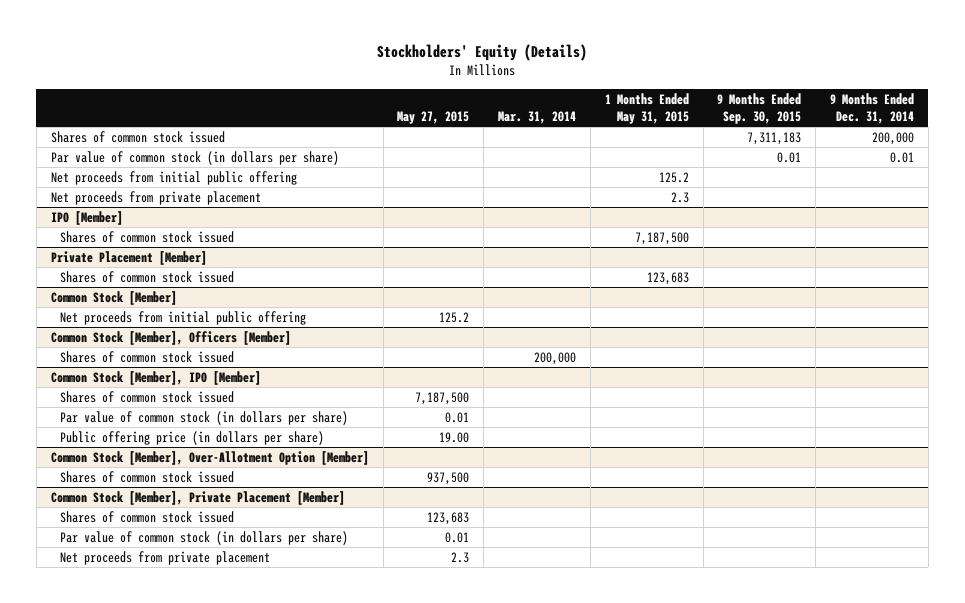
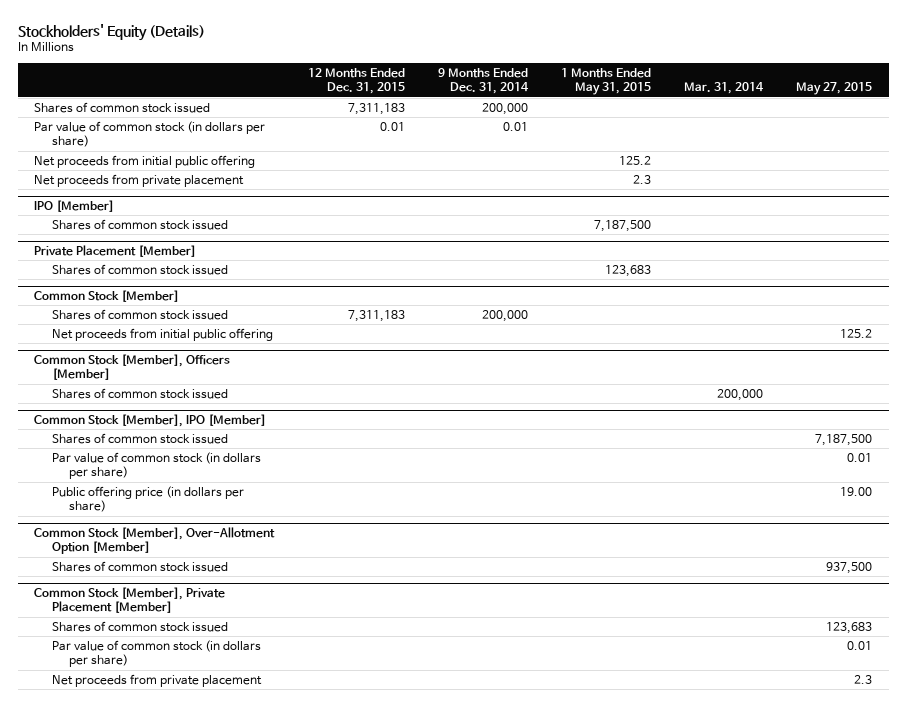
- | May 27, 2015 | Mar. 31, 2014 | 1 Months Ended May 31, 2015 | 9 Months Ended Sep. 30, 2015 | 9 Months Ended Dec. 31, 2014
+ | 12 Months Ended Dec. 31, 2015 | 9 Months Ended Dec. 31, 2014 | 1 Months Ended May 31, 2015 | Mar. 31, 2014 | May 27, 2015
@ Common Stock [Member]
+ Shares of common stock issued | 7,311,183 | 200,000 | | |

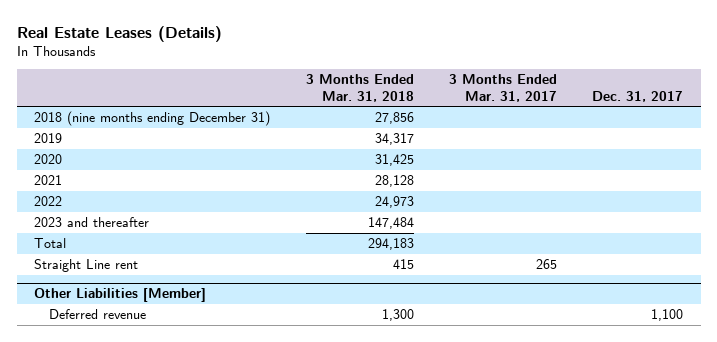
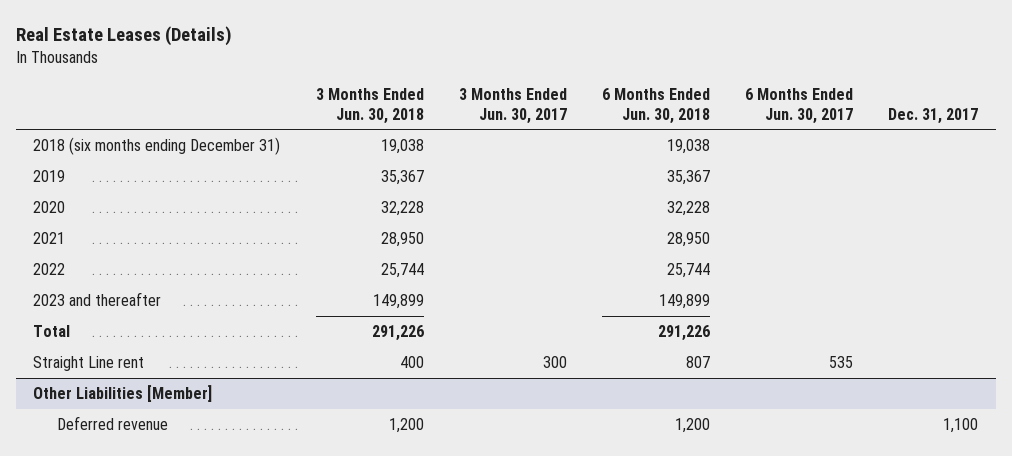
- | 3 Months Ended Mar. 31, 2018 | 3 Months Ended Mar. 31, 2017 | Dec. 31, 2017
+ | 3 Months Ended Jun. 30, 2018 | 3 Months Ended Jun. 30, 2017 | 6 Months Ended Jun. 30, 2018 | 6 Months Ended Jun. 30, 2017 | Dec. 31, 2017
- 2018 (nine months ending December 31) | 27,856 | |
+ 2018 (six months ending December 31) | 19,038 | | 19,038 | |

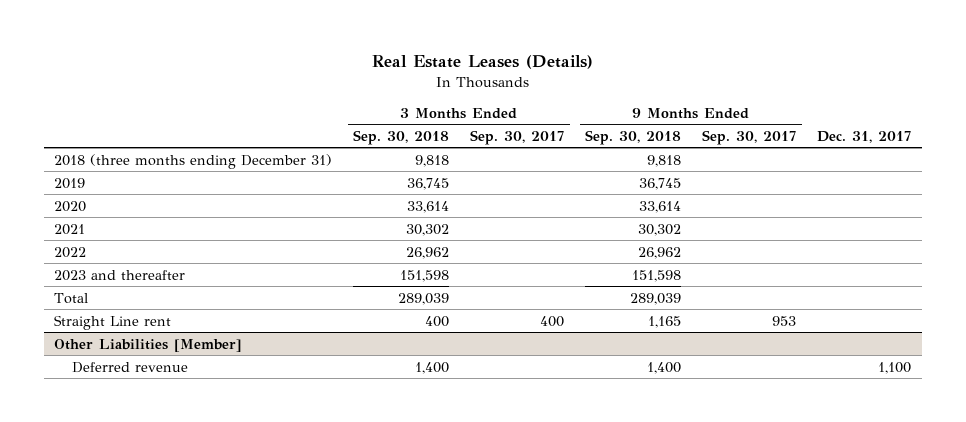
- | 3 Months Ended Jun. 30, 2018 | 3 Months Ended Jun. 30, 2017 | 6 Months Ended Jun. 30, 2018 | 6 Months Ended Jun. 30, 2017 | Dec. 31, 2017
+ | 3 Months Ended Sep. 30, 2018 | 3 Months Ended Sep. 30, 2017 | 9 Months Ended Sep. 30, 2018 | 9 Months Ended Sep. 30, 2017 | Dec. 31, 2017
- 2018 (six months ending December 31) | 19,038 | | 19,038 | |
+ 2018 (three months ending December 31) | 9,818 | | 9,818 | |

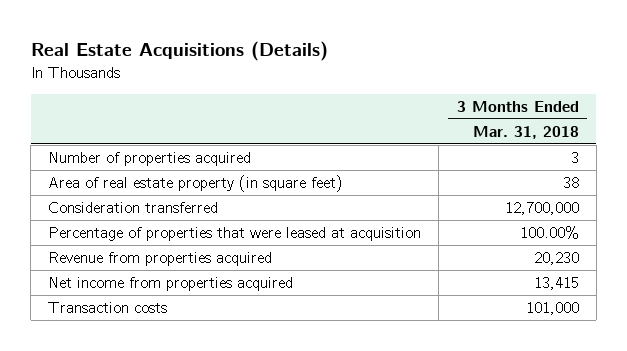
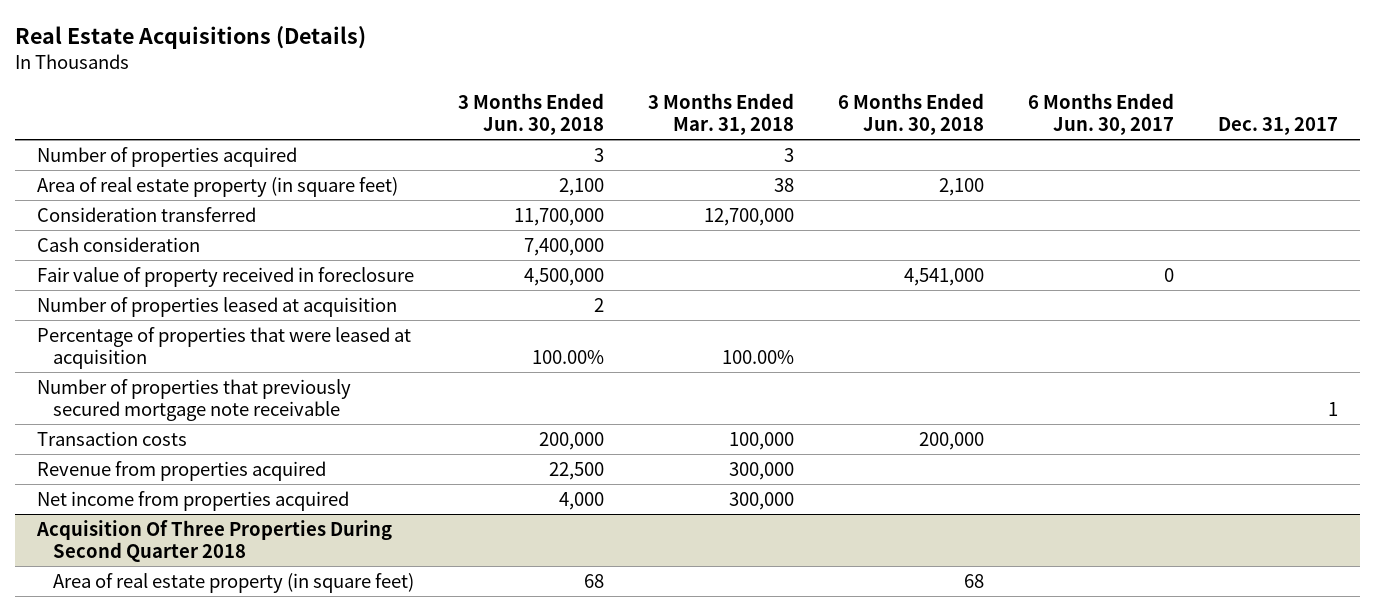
- | 3 Months Ended Mar. 31, 2018
+ | 3 Months Ended Jun. 30, 2018 | 3 Months Ended Mar. 31, 2018 | 6 Months Ended Jun. 30, 2018 | 6 Months Ended Jun. 30, 2017 | Dec. 31, 2017
+ Cash consideration | 7,400,000 | | | |
+ Fair value of property received in foreclosure | 4,500,000 | | 4,541,000 | 0 |
+ Number of properties leased at acquisition | 2 | | | |
- Revenue from properties acquired | 20,230
- Net income from properties acquired | 13,415
- Transaction costs | 101,000
+ Number of properties that previously secured mortgage note receivable | | | | | 1
+ Transaction costs | 200,000 | 100,000 | 200,000 | |
+ Revenue from properties acquired | 22,500 | 300,000 | | |
+ Net income from properties acquired | 4,000 | 300,000 | | |
+ Acquisition Of Three Properties During Second Quarter 2018
+ Area of real estate property (in square feet) | 68 | | 68 | |

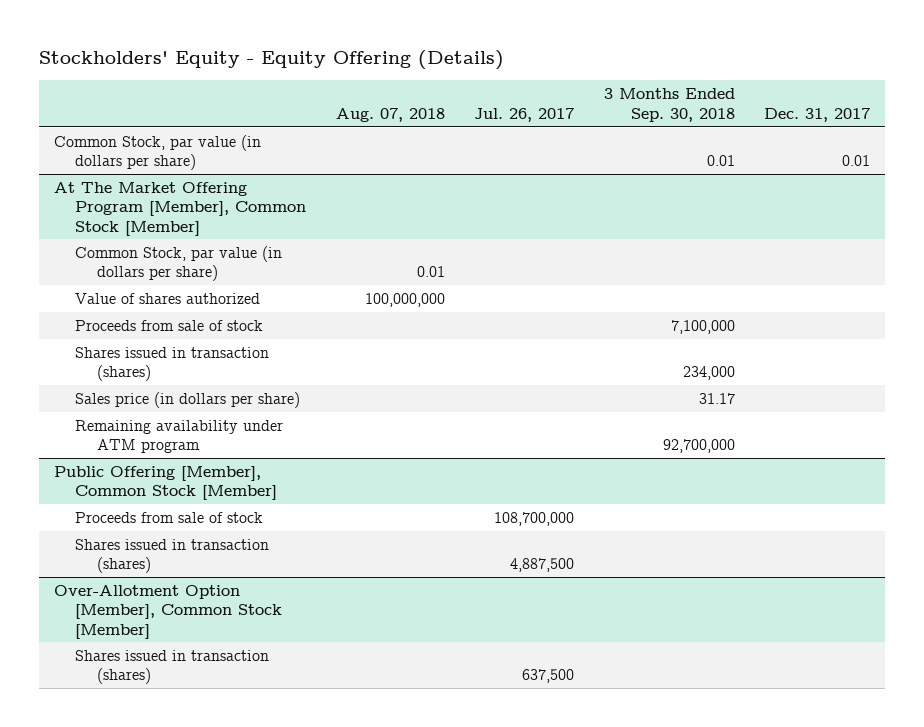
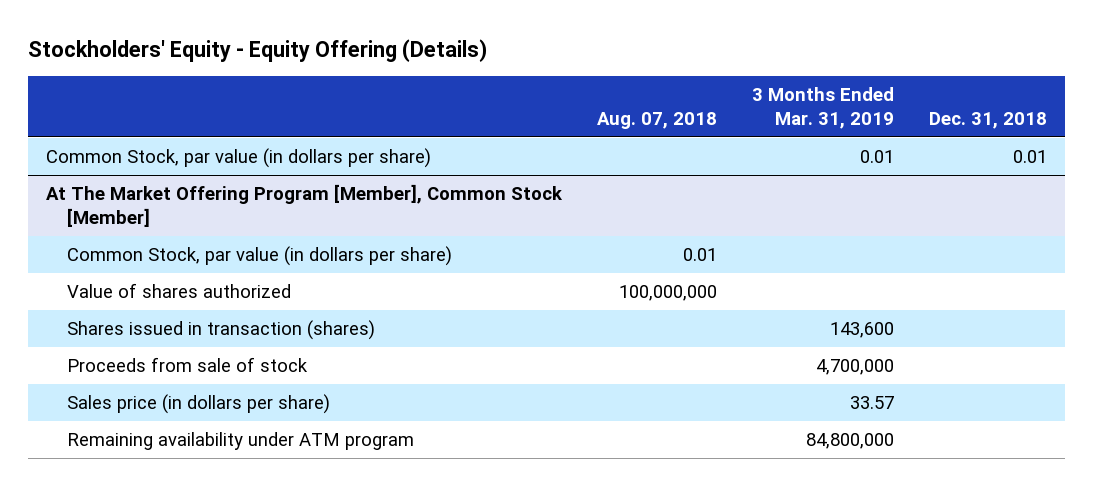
- | Aug. 07, 2018 | Jul. 26, 2017 | 3 Months Ended Sep. 30, 2018 | Dec. 31, 2017
+ | Aug. 07, 2018 | 3 Months Ended Mar. 31, 2019 | Dec. 31, 2018
@ At The Market Offering Program [Member], Common Stock [Member]
moved down: Proceeds from sale of stock | | 4,700,000 |
- Public Offering [Member], Common Stock [Member]
- Proceeds from sale of stock | | 108,700,000 | |
- Shares issued in transaction (shares) | | 4,887,500 | |
- Over-Allotment Option [Member], Common Stock [Member]
- Shares issued in transaction (shares) | | 637,500 | |

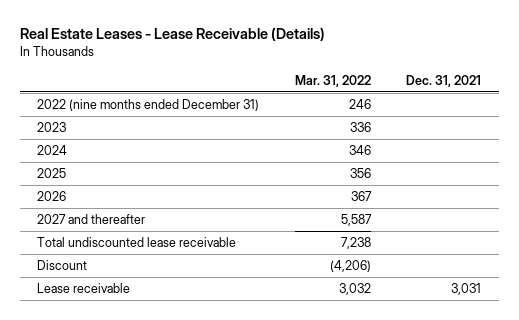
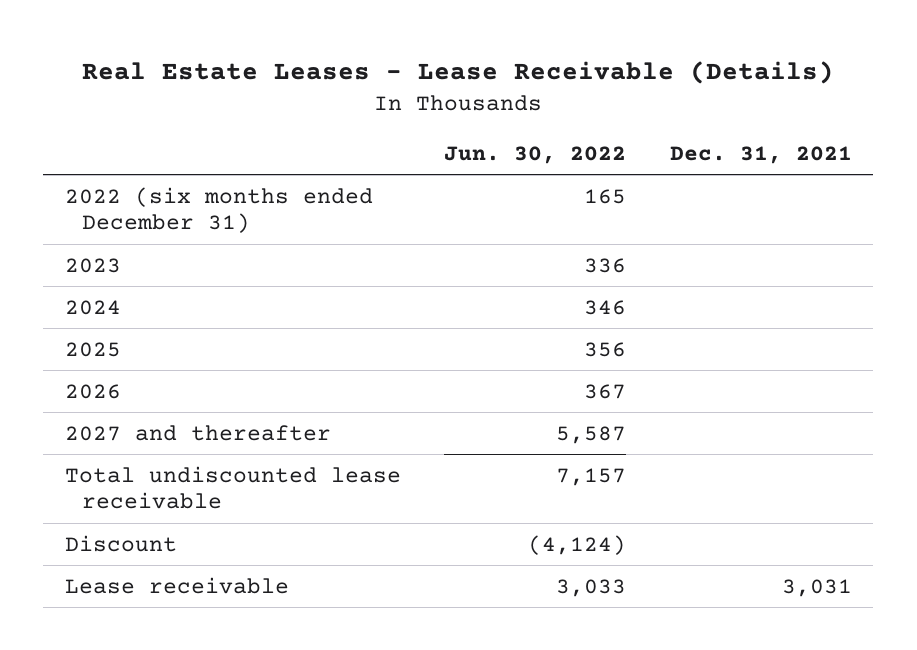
- | Mar. 31, 2022 | Dec. 31, 2021
+ | Jun. 30, 2022 | Dec. 31, 2021
- 2022 (nine months ended December 31) | 246 |
+ 2022 (six months ended December 31) | 165 |

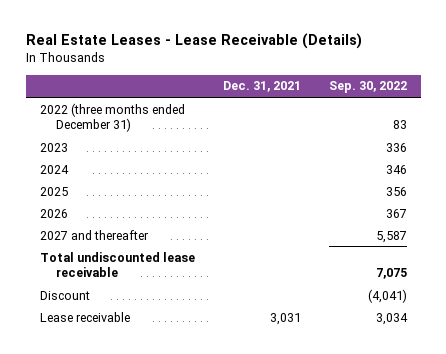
- | Jun. 30, 2022 | Dec. 31, 2021
+ | Dec. 31, 2021 | Sep. 30, 2022
- 2022 (six months ended December 31) | 165 |
+ 2022 (three months ended December 31) | | 83

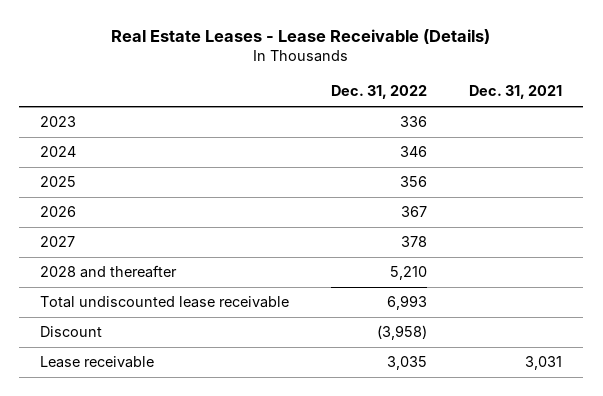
- | Dec. 31, 2021 | Sep. 30, 2022
+ | Dec. 31, 2022 | Dec. 31, 2021
- 2022 (three months ended December 31) | | 83
- 2027 and thereafter | | 5,587
+ 2027 | 378 |
+ 2028 and thereafter | 5,210 |

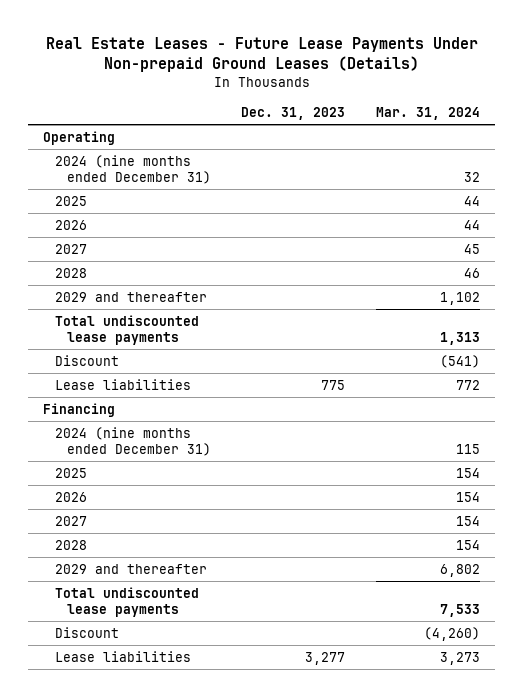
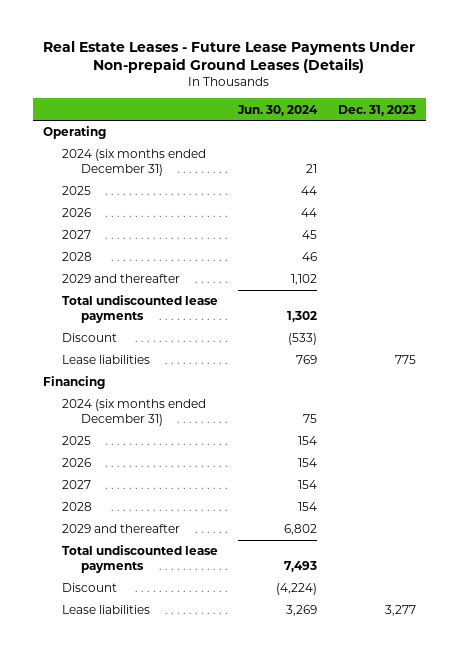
- | Dec. 31, 2023 | Mar. 31, 2024
+ | Jun. 30, 2024 | Dec. 31, 2023
- 2024 (nine months ended December 31) | | 32
+ 2024 (six months ended December 31) | 21 |
- 2024 (nine months ended December 31) | | 115
+ 2024 (six months ended December 31) | 75 |

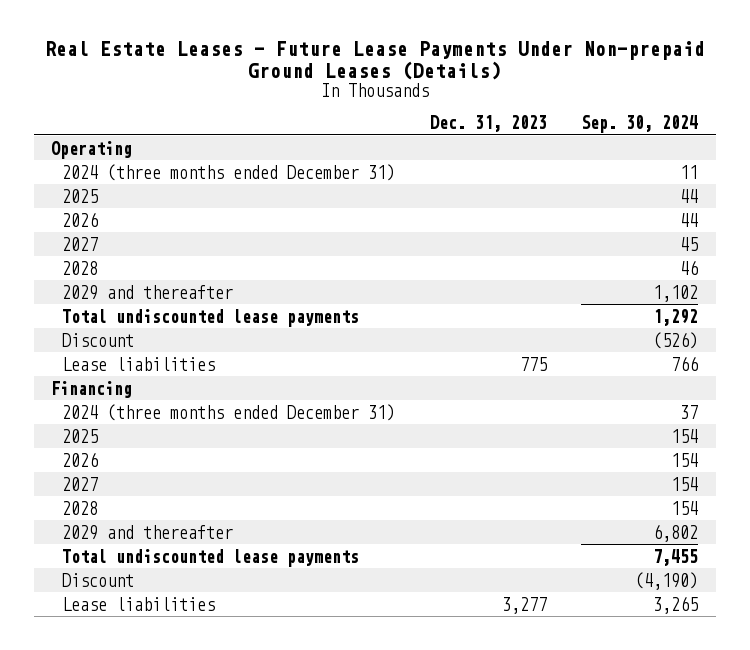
- | Jun. 30, 2024 | Dec. 31, 2023
+ | Dec. 31, 2023 | Sep. 30, 2024
- 2024 (six months ended December 31) | 21 |
+ 2024 (three months ended December 31) | | 11
- 2024 (six months ended December 31) | 75 |
+ 2024 (three months ended December 31) | | 37

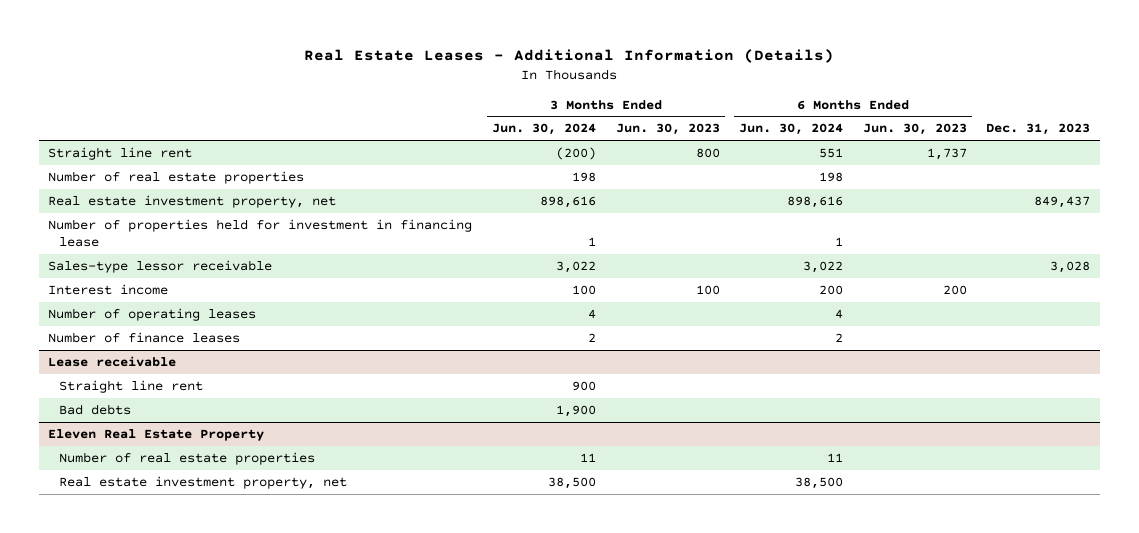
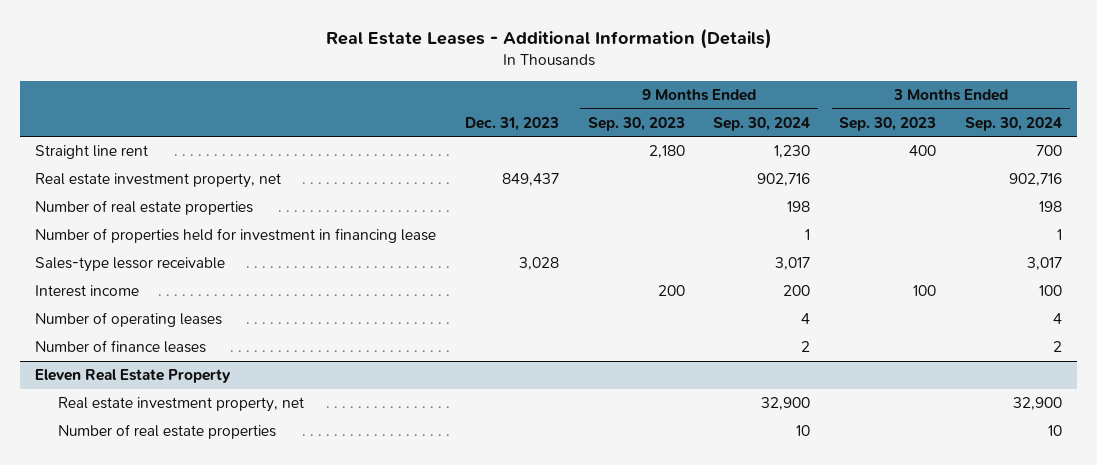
- | 3 Months Ended Jun. 30, 2024 | 3 Months Ended Jun. 30, 2023 | 6 Months Ended Jun. 30, 2024 | 6 Months Ended Jun. 30, 2023 | Dec. 31, 2023
+ | Dec. 31, 2023 | 9 Months Ended Sep. 30, 2023 | 9 Months Ended Sep. 30, 2024 | 3 Months Ended Sep. 30, 2023 | 3 Months Ended Sep. 30, 2024
moved down: Number of real estate properties | | | 198 | | 198
- Lease receivable
- Straight line rent | 900 | | | |
- Bad debts | 1,900 | | | |
@ Eleven Real Estate Property
moved down: Number of real estate properties | | | 10 | | 10

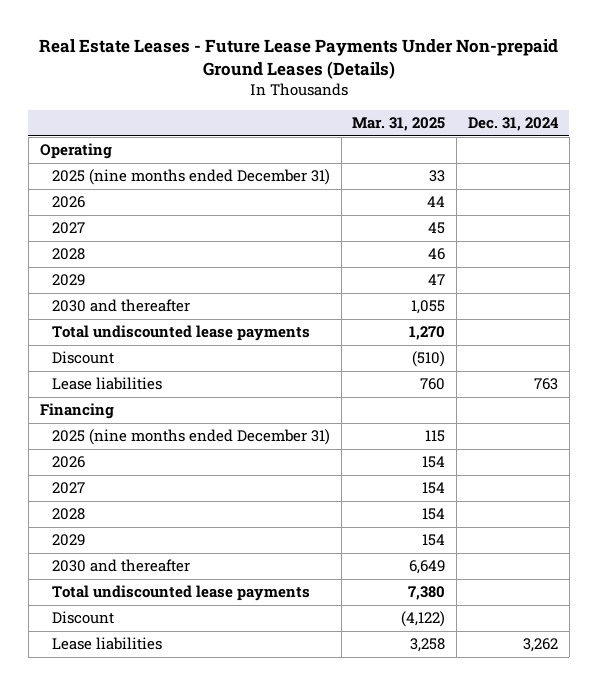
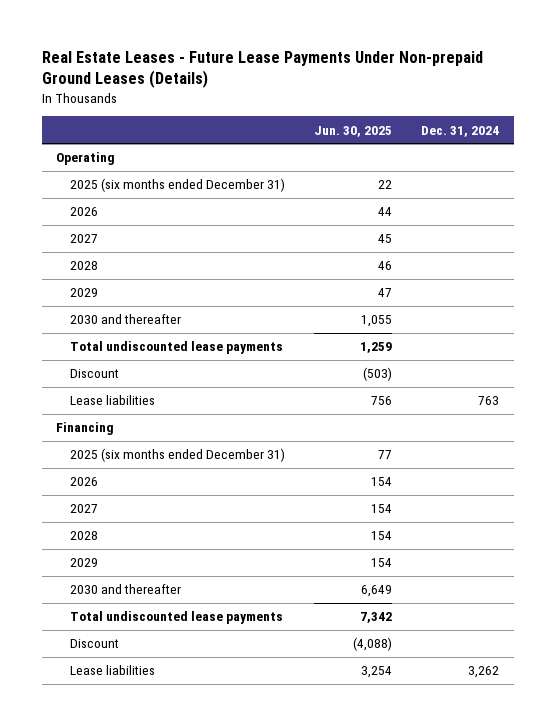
- | Mar. 31, 2025 | Dec. 31, 2024
+ | Jun. 30, 2025 | Dec. 31, 2024
- 2025 (nine months ended December 31) | 33 |
+ 2025 (six months ended December 31) | 22 |
- 2025 (nine months ended December 31) | 115 |
+ 2025 (six months ended December 31) | 77 |

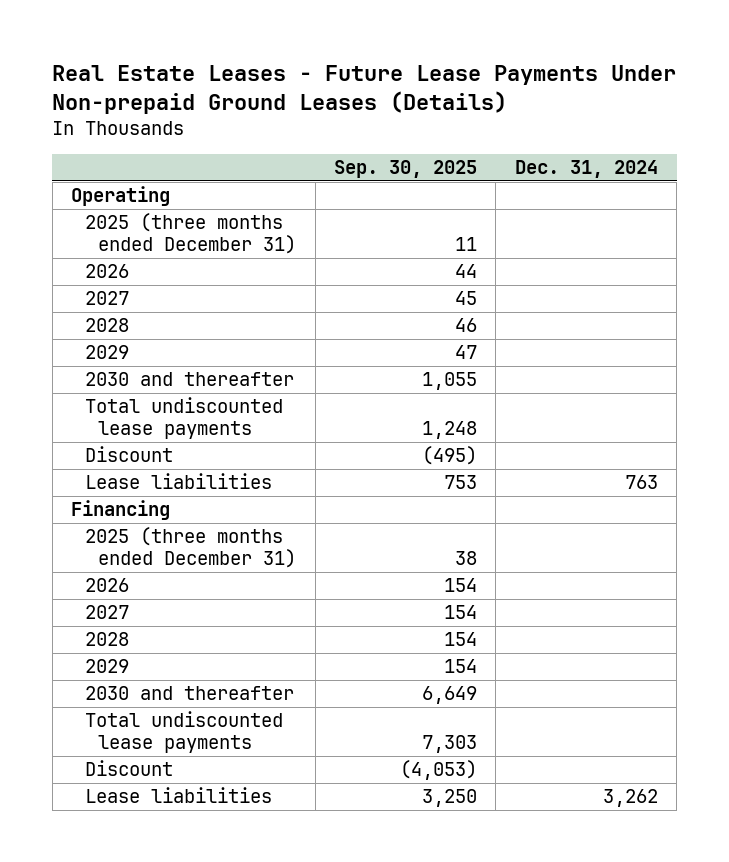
- | Jun. 30, 2025 | Dec. 31, 2024
+ | Sep. 30, 2025 | Dec. 31, 2024
- 2025 (six months ended December 31) | 22 |
+ 2025 (three months ended December 31) | 11 |
- 2025 (six months ended December 31) | 77 |
+ 2025 (three months ended December 31) | 38 |

